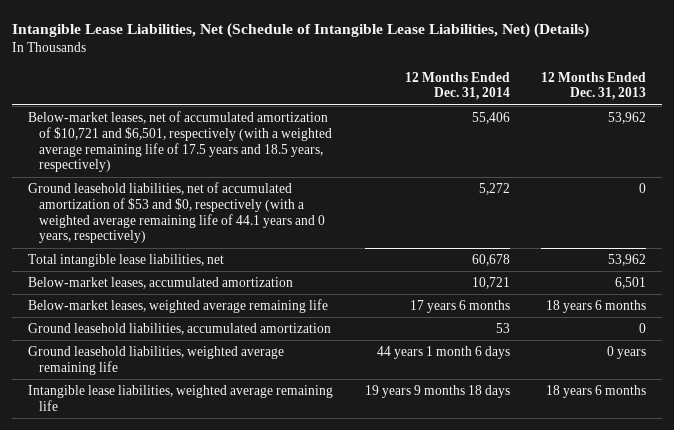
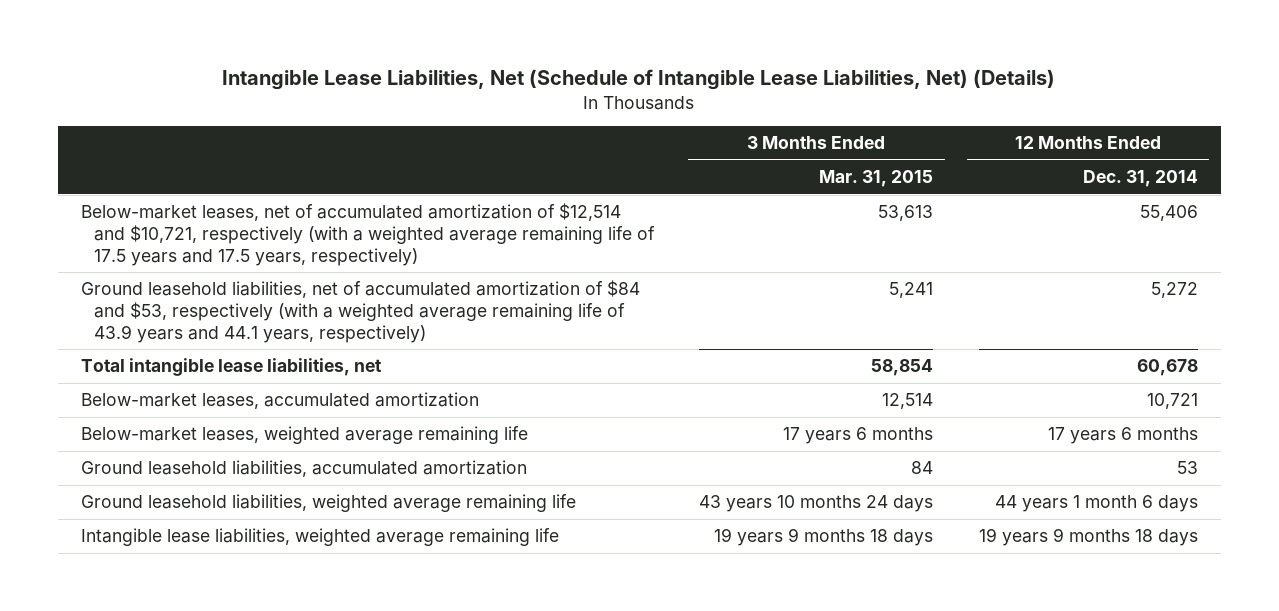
- | 12 Months Ended Dec. 31, 2014 | 12 Months Ended Dec. 31, 2013
+ | 3 Months Ended Mar. 31, 2015 | 12 Months Ended Dec. 31, 2014
- Below-market leases, net of accumulated amortization of $10,721 and $6,501, respectively (with a weighted average remaining life of 17.5 years and 18.5 years, respectively) | 55,406 | 53,962
- Ground leasehold liabilities, net of accumulated amortization of $53 and $0, respectively (with a weighted average remaining life of 44.1 years and 0 years, respectively) | 5,272 | 0
+ Below-market leases, net of accumulated amortization of $12,514 and $10,721, respectively (with a weighted average remaining life of 17.5 years and 17.5 years, respectively) | 53,613 | 55,406
+ Ground leasehold liabilities, net of accumulated amortization of $84 and $53, respectively (with a weighted average remaining life of 43.9 years and 44.1 years, respectively) | 5,241 | 5,272

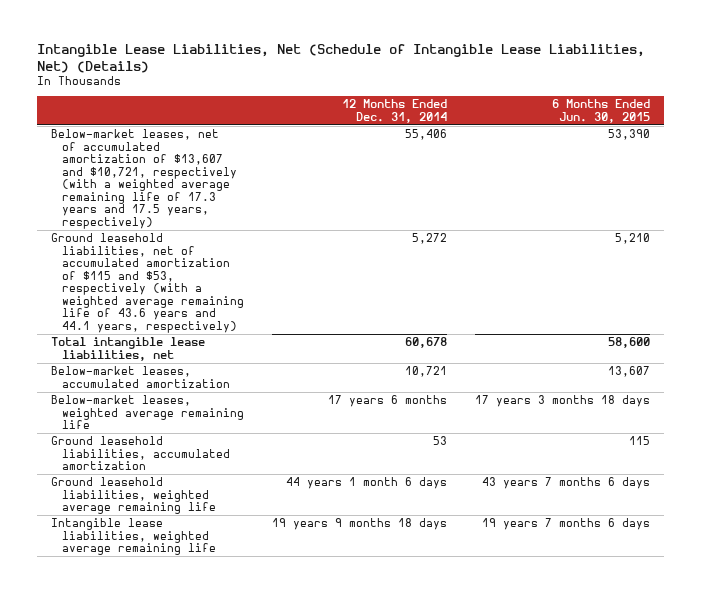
- | 3 Months Ended Mar. 31, 2015 | 12 Months Ended Dec. 31, 2014
+ | 12 Months Ended Dec. 31, 2014 | 6 Months Ended Jun. 30, 2015
- Below-market leases, net of accumulated amortization of $12,514 and $10,721, respectively (with a weighted average remaining life of 17.5 years and 17.5 years, respectively) | 53,613 | 55,406
- Ground leasehold liabilities, net of accumulated amortization of $84 and $53, respectively (with a weighted average remaining life of 43.9 years and 44.1 years, respectively) | 5,241 | 5,272
+ Below-market leases, net of accumulated amortization of $13,607 and $10,721, respectively (with a weighted average remaining life of 17.3 years and 17.5 years, respectively) | 55,406 | 53,390
+ Ground leasehold liabilities, net of accumulated amortization of $115 and $53, respectively (with a weighted average remaining life of 43.6 years and 44.1 years, respectively) | 5,272 | 5,210

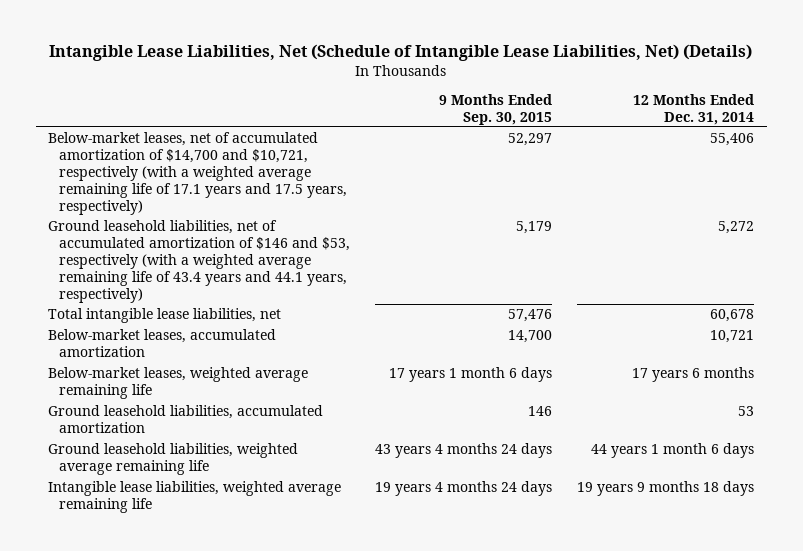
- | 12 Months Ended Dec. 31, 2014 | 6 Months Ended Jun. 30, 2015
+ | 9 Months Ended Sep. 30, 2015 | 12 Months Ended Dec. 31, 2014
- Below-market leases, net of accumulated amortization of $13,607 and $10,721, respectively (with a weighted average remaining life of 17.3 years and 17.5 years, respectively) | 55,406 | 53,390
- Ground leasehold liabilities, net of accumulated amortization of $115 and $53, respectively (with a weighted average remaining life of 43.6 years and 44.1 years, respectively) | 5,272 | 5,210
+ Below-market leases, net of accumulated amortization of $14,700 and $10,721, respectively (with a weighted average remaining life of 17.1 years and 17.5 years, respectively) | 52,297 | 55,406
+ Ground leasehold liabilities, net of accumulated amortization of $146 and $53, respectively (with a weighted average remaining life of 43.4 years and 44.1 years, respectively) | 5,179 | 5,272

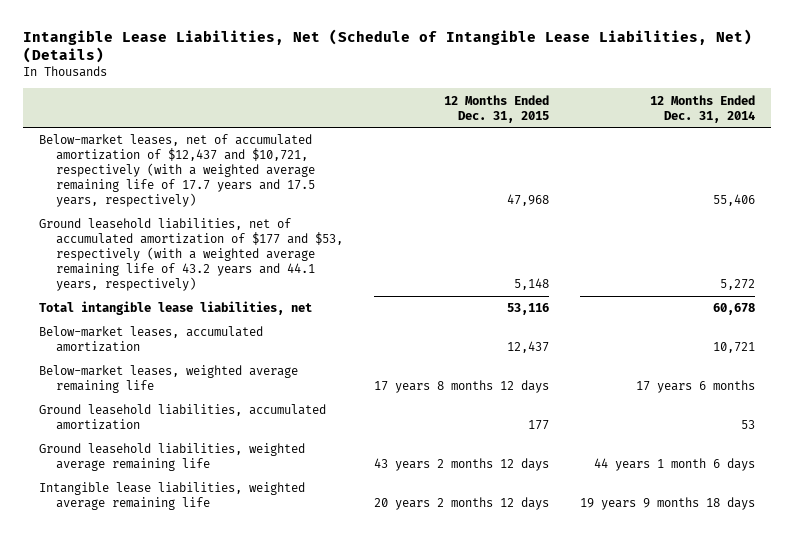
- | 9 Months Ended Sep. 30, 2015 | 12 Months Ended Dec. 31, 2014
+ | 12 Months Ended Dec. 31, 2015 | 12 Months Ended Dec. 31, 2014
- Below-market leases, net of accumulated amortization of $14,700 and $10,721, respectively (with a weighted average remaining life of 17.1 years and 17.5 years, respectively) | 52,297 | 55,406
- Ground leasehold liabilities, net of accumulated amortization of $146 and $53, respectively (with a weighted average remaining life of 43.4 years and 44.1 years, respectively) | 5,179 | 5,272
+ Below-market leases, net of accumulated amortization of $12,437 and $10,721, respectively (with a weighted average remaining life of 17.7 years and 17.5 years, respectively) | 47,968 | 55,406
+ Ground leasehold liabilities, net of accumulated amortization of $177 and $53, respectively (with a weighted average remaining life of 43.2 years and 44.1 years, respectively) | 5,148 | 5,272

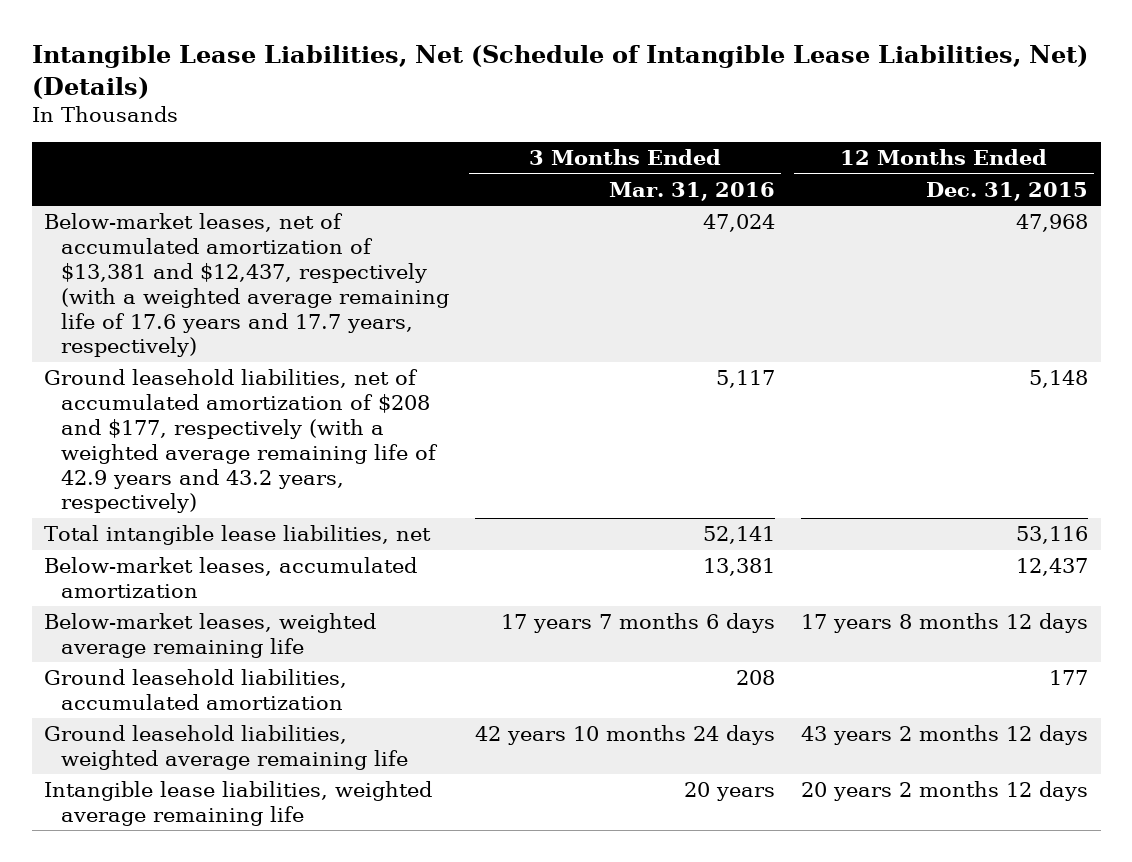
- | 12 Months Ended Dec. 31, 2015 | 12 Months Ended Dec. 31, 2014
+ | 3 Months Ended Mar. 31, 2016 | 12 Months Ended Dec. 31, 2015
- Below-market leases, net of accumulated amortization of $12,437 and $10,721, respectively (with a weighted average remaining life of 17.7 years and 17.5 years, respectively) | 47,968 | 55,406
- Ground leasehold liabilities, net of accumulated amortization of $177 and $53, respectively (with a weighted average remaining life of 43.2 years and 44.1 years, respectively) | 5,148 | 5,272
+ Below-market leases, net of accumulated amortization of $13,381 and $12,437, respectively (with a weighted average remaining life of 17.6 years and 17.7 years, respectively) | 47,024 | 47,968
+ Ground leasehold liabilities, net of accumulated amortization of $208 and $177, respectively (with a weighted average remaining life of 42.9 years and 43.2 years, respectively) | 5,117 | 5,148

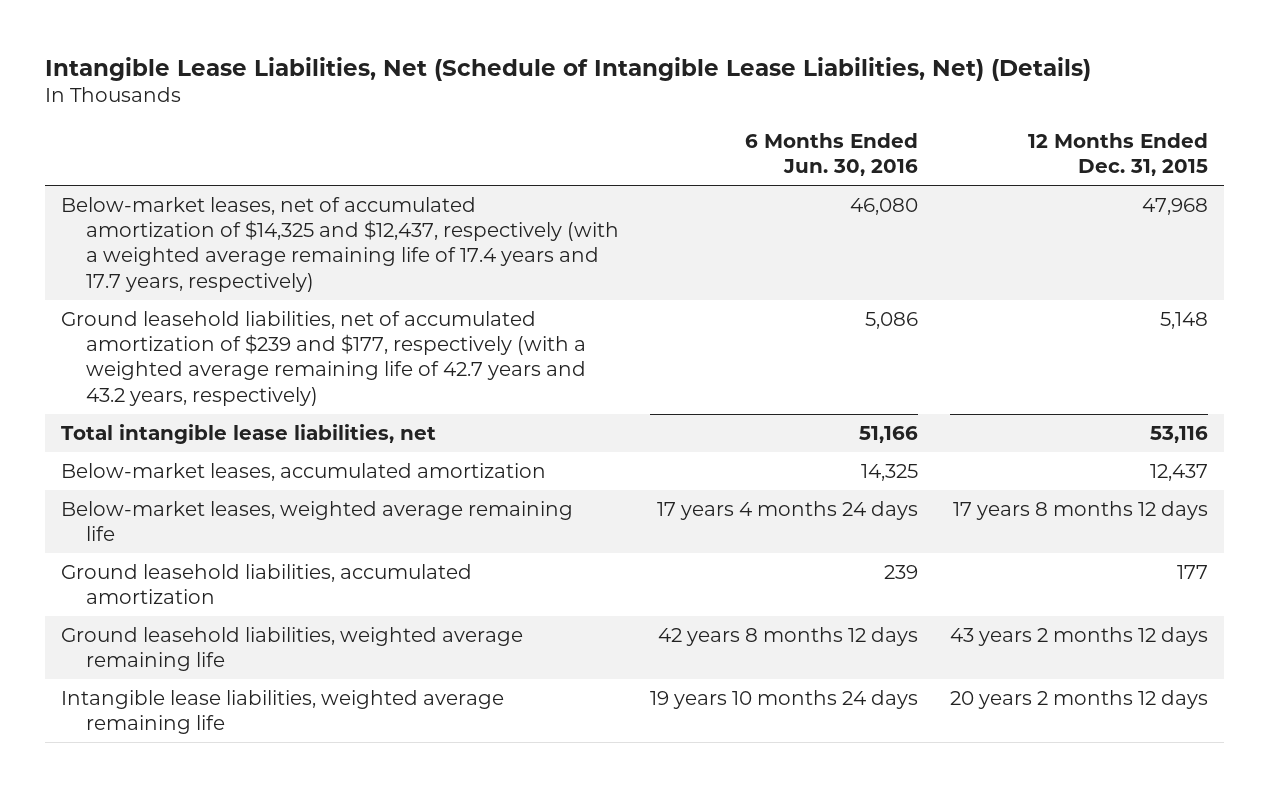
- | 3 Months Ended Mar. 31, 2016 | 12 Months Ended Dec. 31, 2015
+ | 6 Months Ended Jun. 30, 2016 | 12 Months Ended Dec. 31, 2015
- Below-market leases, net of accumulated amortization of $13,381 and $12,437, respectively (with a weighted average remaining life of 17.6 years and 17.7 years, respectively) | 47,024 | 47,968
- Ground leasehold liabilities, net of accumulated amortization of $208 and $177, respectively (with a weighted average remaining life of 42.9 years and 43.2 years, respectively) | 5,117 | 5,148
+ Below-market leases, net of accumulated amortization of $14,325 and $12,437, respectively (with a weighted average remaining life of 17.4 years and 17.7 years, respectively) | 46,080 | 47,968
+ Ground leasehold liabilities, net of accumulated amortization of $239 and $177, respectively (with a weighted average remaining life of 42.7 years and 43.2 years, respectively) | 5,086 | 5,148

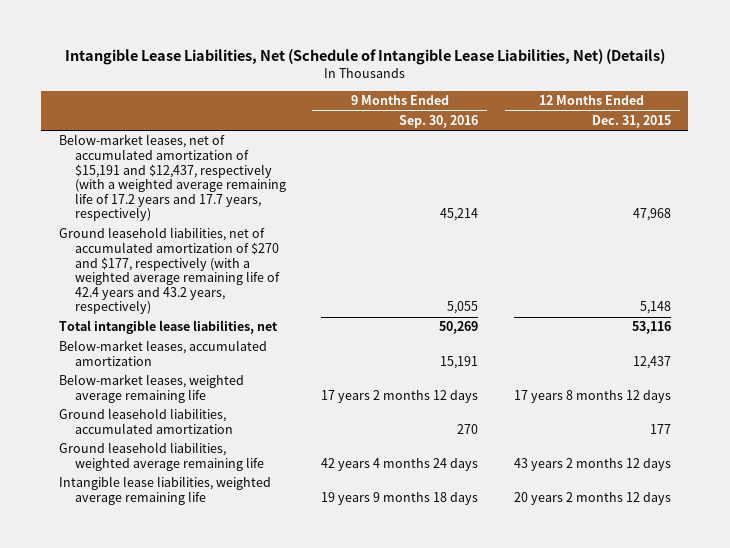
- | 6 Months Ended Jun. 30, 2016 | 12 Months Ended Dec. 31, 2015
+ | 9 Months Ended Sep. 30, 2016 | 12 Months Ended Dec. 31, 2015
- Below-market leases, net of accumulated amortization of $14,325 and $12,437, respectively (with a weighted average remaining life of 17.4 years and 17.7 years, respectively) | 46,080 | 47,968
- Ground leasehold liabilities, net of accumulated amortization of $239 and $177, respectively (with a weighted average remaining life of 42.7 years and 43.2 years, respectively) | 5,086 | 5,148
+ Below-market leases, net of accumulated amortization of $15,191 and $12,437, respectively (with a weighted average remaining life of 17.2 years and 17.7 years, respectively) | 45,214 | 47,968
+ Ground leasehold liabilities, net of accumulated amortization of $270 and $177, respectively (with a weighted average remaining life of 42.4 years and 43.2 years, respectively) | 5,055 | 5,148

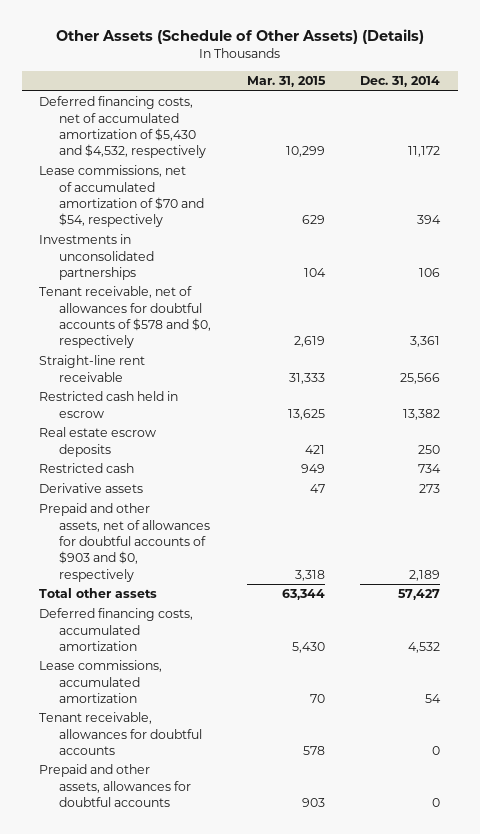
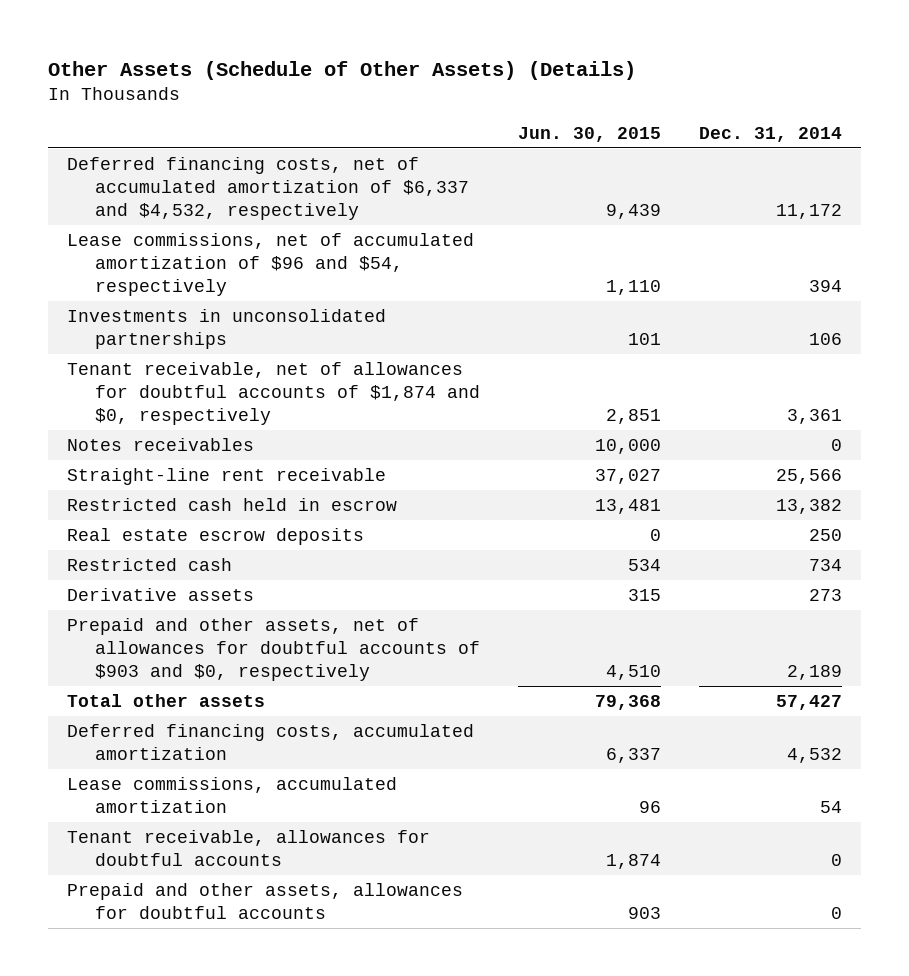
- | Mar. 31, 2015 | Dec. 31, 2014
+ | Jun. 30, 2015 | Dec. 31, 2014
- Deferred financing costs, net of accumulated amortization of $5,430 and $4,532, respectively | 10,299 | 11,172
- Lease commissions, net of accumulated amortization of $70 and $54, respectively | 629 | 394
+ Deferred financing costs, net of accumulated amortization of $6,337 and $4,532, respectively | 9,439 | 11,172
+ Lease commissions, net of accumulated amortization of $96 and $54, respectively | 1,110 | 394
- Tenant receivable, net of allowances for doubtful accounts of $578 and $0, respectively | 2,619 | 3,361
+ Tenant receivable, net of allowances for doubtful accounts of $1,874 and $0, respectively | 2,851 | 3,361
+ Notes receivables | 10,000 | 0

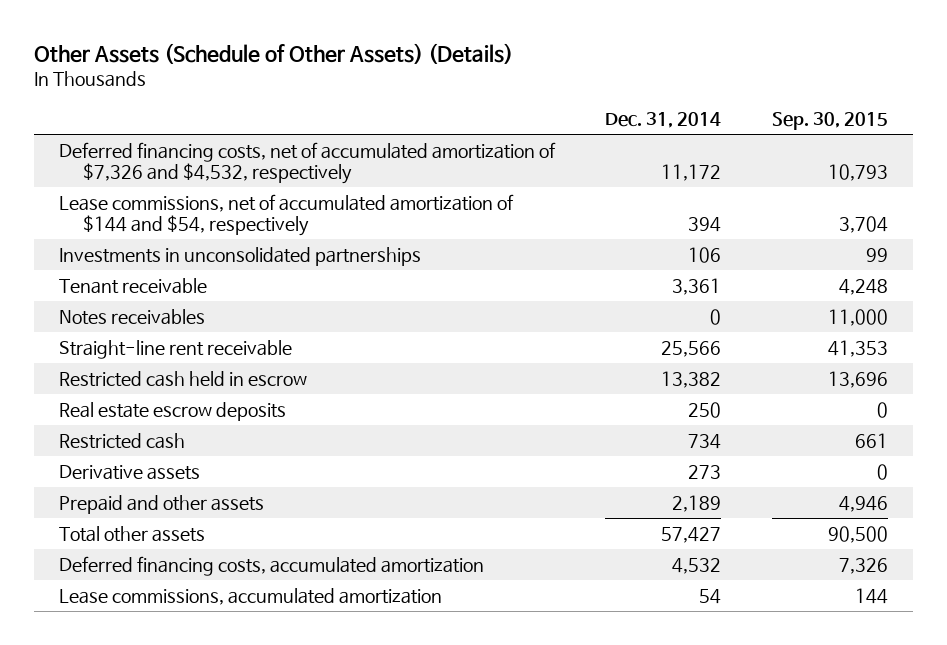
- | Jun. 30, 2015 | Dec. 31, 2014
+ | Dec. 31, 2014 | Sep. 30, 2015
- Deferred financing costs, net of accumulated amortization of $6,337 and $4,532, respectively | 9,439 | 11,172
- Lease commissions, net of accumulated amortization of $96 and $54, respectively | 1,110 | 394
+ Deferred financing costs, net of accumulated amortization of $7,326 and $4,532, respectively | 11,172 | 10,793
+ Lease commissions, net of accumulated amortization of $144 and $54, respectively | 394 | 3,704
- Tenant receivable, net of allowances for doubtful accounts of $1,874 and $0, respectively | 2,851 | 3,361
+ Tenant receivable | 3,361 | 4,248
- Prepaid and other assets, net of allowances for doubtful accounts of $903 and $0, respectively | 4,510 | 2,189
+ Prepaid and other assets | 2,189 | 4,946
- Tenant receivable, allowances for doubtful accounts | 1,874 | 0
- Prepaid and other assets, allowances for doubtful accounts | 903 | 0

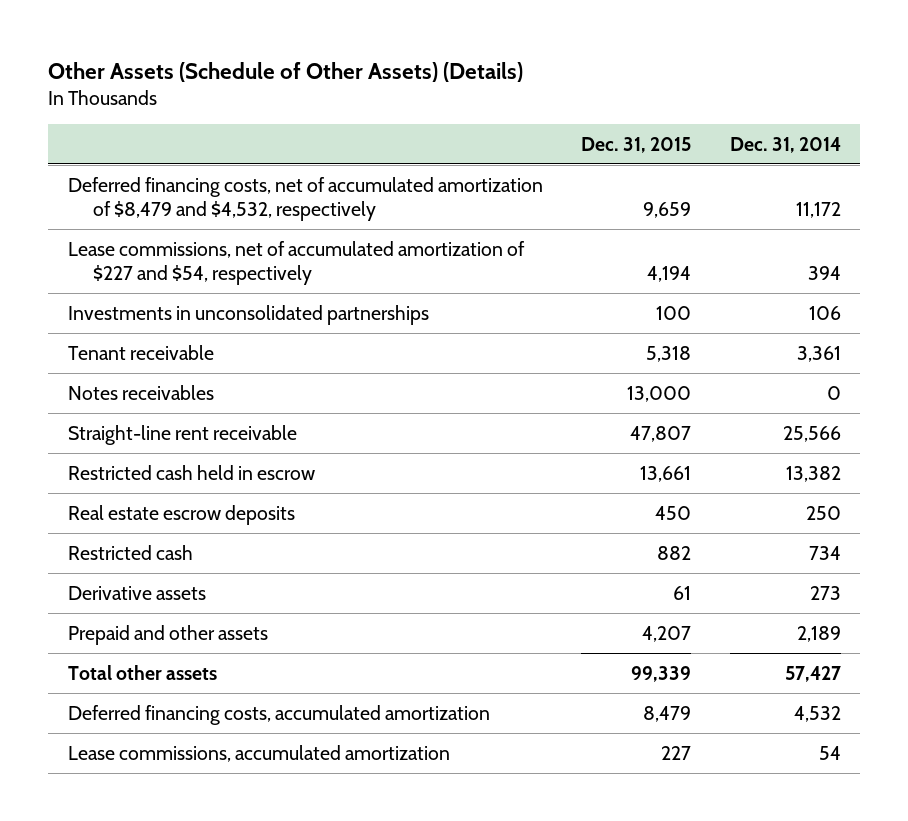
- | Dec. 31, 2014 | Sep. 30, 2015
+ | Dec. 31, 2015 | Dec. 31, 2014
- Deferred financing costs, net of accumulated amortization of $7,326 and $4,532, respectively | 11,172 | 10,793
- Lease commissions, net of accumulated amortization of $144 and $54, respectively | 394 | 3,704
+ Deferred financing costs, net of accumulated amortization of $8,479 and $4,532, respectively | 9,659 | 11,172
+ Lease commissions, net of accumulated amortization of $227 and $54, respectively | 4,194 | 394

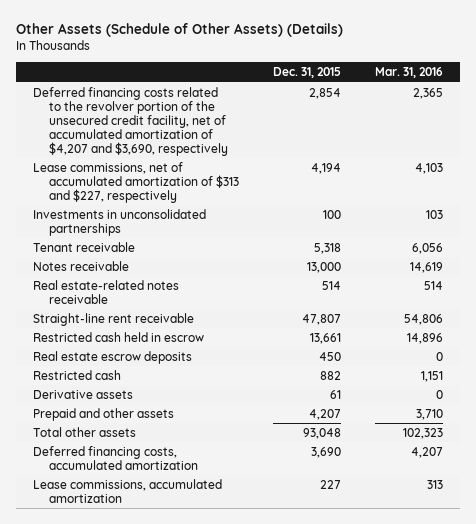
- | Dec. 31, 2015 | Dec. 31, 2014
+ | Dec. 31, 2015 | Mar. 31, 2016
- Deferred financing costs, net of accumulated amortization of $8,479 and $4,532, respectively | 9,659 | 11,172
- Lease commissions, net of accumulated amortization of $227 and $54, respectively | 4,194 | 394
+ Deferred financing costs related to the revolver portion of the unsecured credit facility, net of accumulated amortization of $4,207 and $3,690, respectively | 2,854 | 2,365
+ Lease commissions, net of accumulated amortization of $313 and $227, respectively | 4,194 | 4,103
- Notes receivables | 13,000 | 0
+ Notes receivable | 13,000 | 14,619
+ Real estate-related notes receivable | 514 | 514
- Total other assets | 99,339 | 57,427
- Deferred financing costs, accumulated amortization | 8,479 | 4,532
+ Total other assets | 93,048 | 102,323
+ Deferred financing costs, accumulated amortization | 3,690 | 4,207

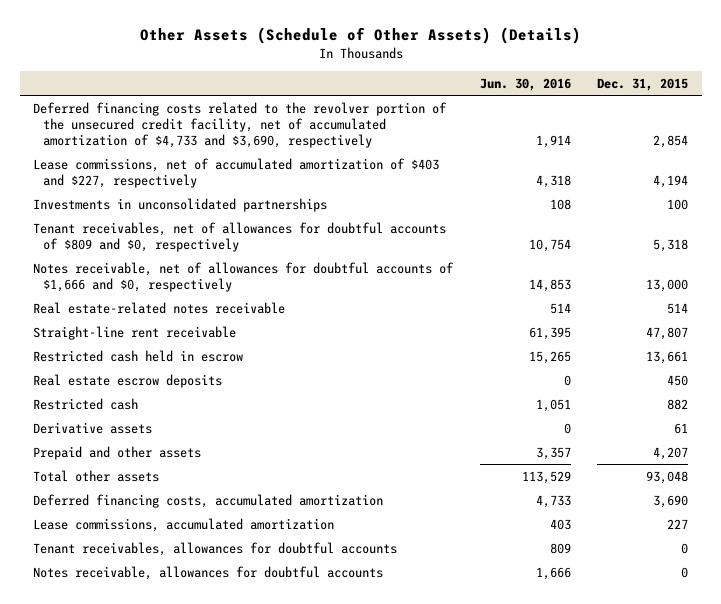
- | Dec. 31, 2015 | Mar. 31, 2016
+ | Jun. 30, 2016 | Dec. 31, 2015
- Deferred financing costs related to the revolver portion of the unsecured credit facility, net of accumulated amortization of $4,207 and $3,690, respectively | 2,854 | 2,365
- Lease commissions, net of accumulated amortization of $313 and $227, respectively | 4,194 | 4,103
+ Deferred financing costs related to the revolver portion of the unsecured credit facility, net of accumulated amortization of $4,733 and $3,690, respectively | 1,914 | 2,854
+ Lease commissions, net of accumulated amortization of $403 and $227, respectively | 4,318 | 4,194
- Tenant receivable | 5,318 | 6,056
- Notes receivable | 13,000 | 14,619
+ Tenant receivables, net of allowances for doubtful accounts of $809 and $0, respectively | 10,754 | 5,318
+ Notes receivable, net of allowances for doubtful accounts of $1,666 and $0, respectively | 14,853 | 13,000
+ Tenant receivables, allowances for doubtful accounts | 809 | 0
+ Notes receivable, allowances for doubtful accounts | 1,666 | 0

